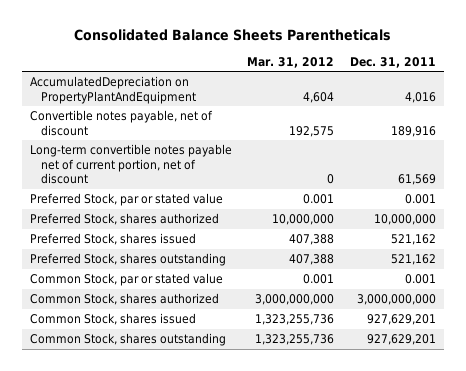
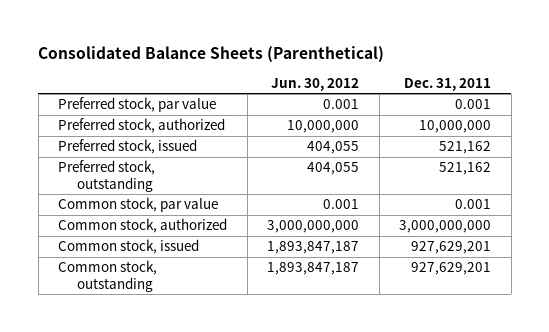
- Consolidated Balance Sheets Parentheticals
+ Consolidated Balance Sheets (Parenthetical)
- | Mar. 31, 2012 | Dec. 31, 2011
+ | Jun. 30, 2012 | Dec. 31, 2011
- AccumulatedDepreciation on PropertyPlantAndEquipment | 4,604 | 4,016
- Convertible notes payable, net of discount | 192,575 | 189,916
- Long-term convertible notes payable net of current portion, net of discount | 0 | 61,569
- Preferred Stock, par or stated value | 0.001 | 0.001
- Preferred Stock, shares authorized | 10,000,000 | 10,000,000
- Preferred Stock, shares issued | 407,388 | 521,162
- Preferred Stock, shares outstanding | 407,388 | 521,162
- Common Stock, par or stated value | 0.001 | 0.001
- Common Stock, shares authorized | 3,000,000,000 | 3,000,000,000
- Common Stock, shares issued | 1,323,255,736 | 927,629,201
- Common Stock, shares outstanding | 1,323,255,736 | 927,629,201
+ Preferred stock, par value | 0.001 | 0.001
+ Preferred stock, authorized | 10,000,000 | 10,000,000
+ Preferred stock, issued | 404,055 | 521,162
+ Preferred stock, outstanding | 404,055 | 521,162
+ Common stock, par value | 0.001 | 0.001
+ Common stock, authorized | 3,000,000,000 | 3,000,000,000
+ Common stock, issued | 1,893,847,187 | 927,629,201
+ Common stock, outstanding | 1,893,847,187 | 927,629,201

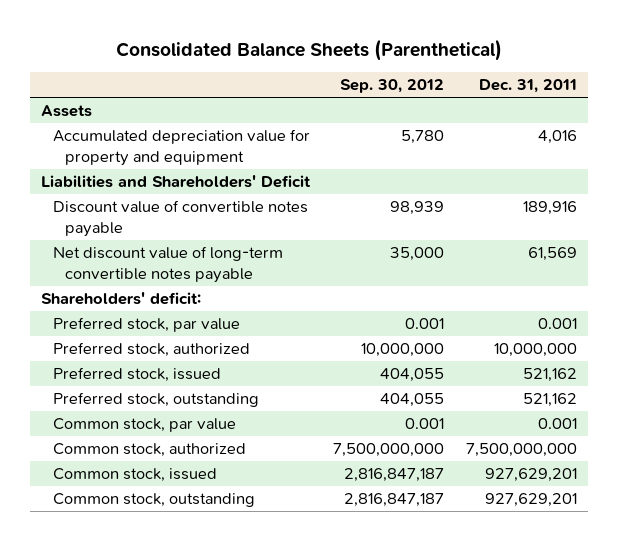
- | Jun. 30, 2012 | Dec. 31, 2011
+ | Sep. 30, 2012 | Dec. 31, 2011
+ Assets
+ Accumulated depreciation value for property and equipment | 5,780 | 4,016
+ Liabilities and Shareholders' Deficit
+ Discount value of convertible notes payable | 98,939 | 189,916
+ Net discount value of long-term convertible notes payable | 35,000 | 61,569
+ Shareholders' deficit:
- Common stock, authorized | 3,000,000,000 | 3,000,000,000
+ Common stock, authorized | 7,500,000,000 | 7,500,000,000

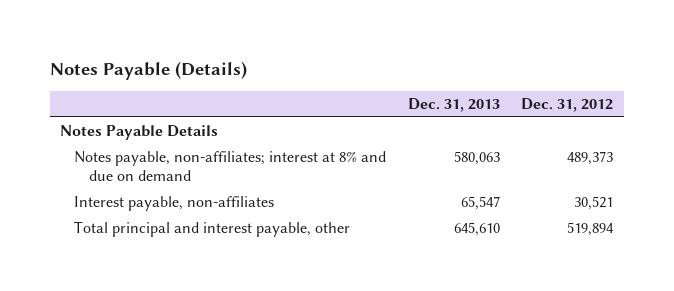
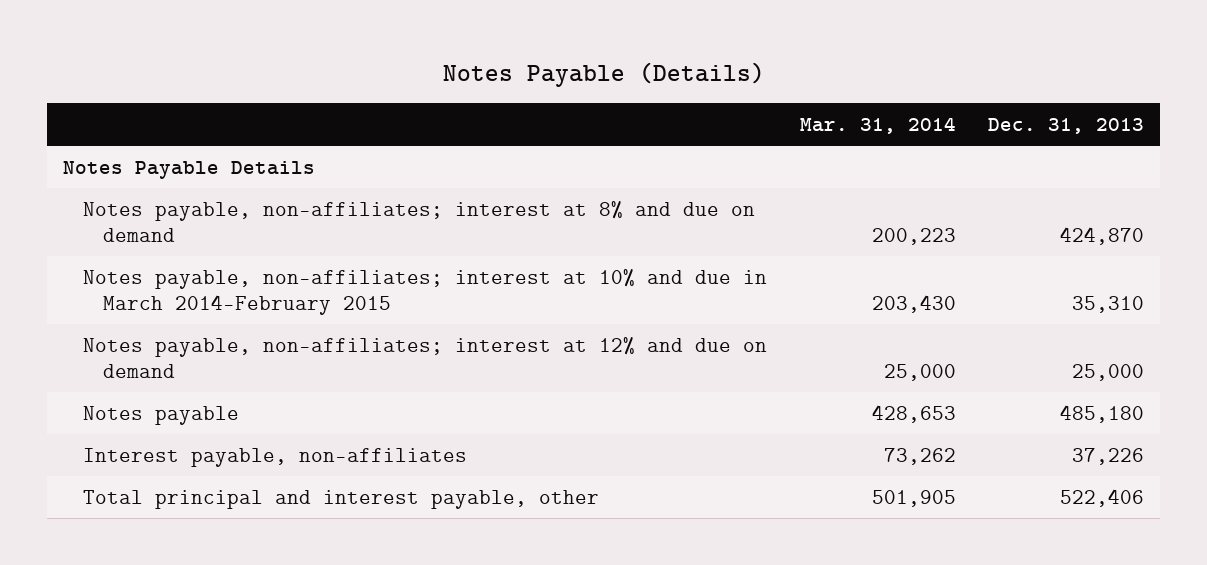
- | Dec. 31, 2013 | Dec. 31, 2012
+ | Mar. 31, 2014 | Dec. 31, 2013
- Notes payable, non-affiliates; interest at 8% and due on demand | 580,063 | 489,373
- Interest payable, non-affiliates | 65,547 | 30,521
- Total principal and interest payable, other | 645,610 | 519,894
+ Notes payable, non-affiliates; interest at 8% and due on demand | 200,223 | 424,870
+ Notes payable, non-affiliates; interest at 10% and due in March 2014-February 2015 | 203,430 | 35,310
+ Notes payable, non-affiliates; interest at 12% and due on demand | 25,000 | 25,000
+ Notes payable | 428,653 | 485,180
+ Interest payable, non-affiliates | 73,262 | 37,226
+ Total principal and interest payable, other | 501,905 | 522,406

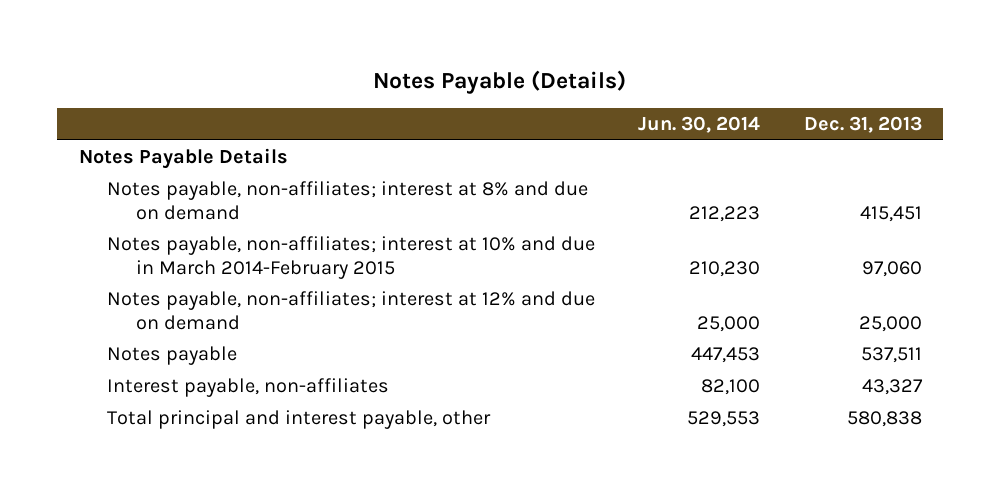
- | Mar. 31, 2014 | Dec. 31, 2013
+ | Jun. 30, 2014 | Dec. 31, 2013
- Notes payable, non-affiliates; interest at 8% and due on demand | 200,223 | 424,870
- Notes payable, non-affiliates; interest at 10% and due in March 2014-February 2015 | 203,430 | 35,310
+ Notes payable, non-affiliates; interest at 8% and due on demand | 212,223 | 415,451
+ Notes payable, non-affiliates; interest at 10% and due in March 2014-February 2015 | 210,230 | 97,060
- Notes payable | 428,653 | 485,180
- Interest payable, non-affiliates | 73,262 | 37,226
- Total principal and interest payable, other | 501,905 | 522,406
+ Notes payable | 447,453 | 537,511
+ Interest payable, non-affiliates | 82,100 | 43,327
+ Total principal and interest payable, other | 529,553 | 580,838

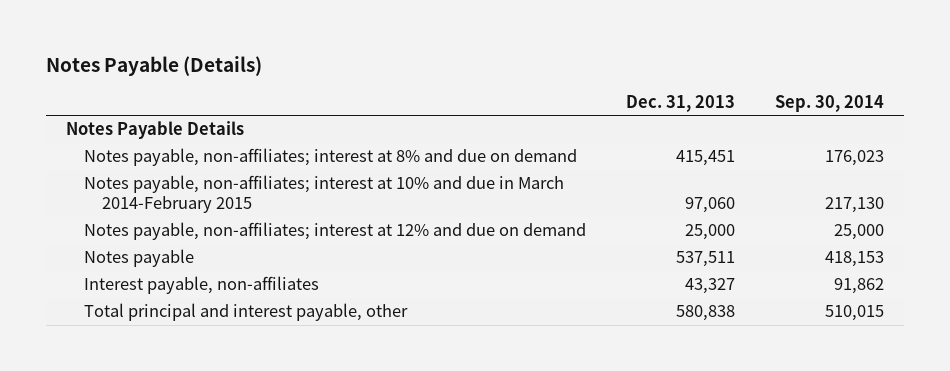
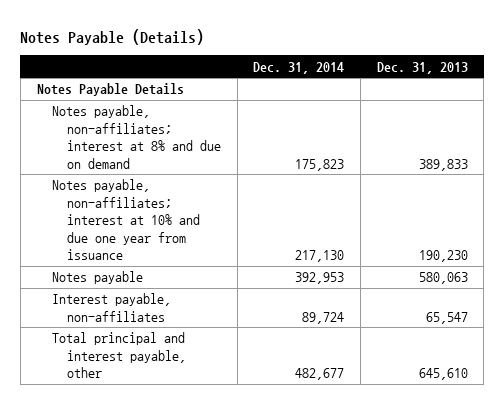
- | Dec. 31, 2013 | Sep. 30, 2014
+ | Dec. 31, 2014 | Dec. 31, 2013
- Notes payable, non-affiliates; interest at 8% and due on demand | 415,451 | 176,023
- Notes payable, non-affiliates; interest at 10% and due in March 2014-February 2015 | 97,060 | 217,130
- Notes payable, non-affiliates; interest at 12% and due on demand | 25,000 | 25,000
- Notes payable | 537,511 | 418,153
- Interest payable, non-affiliates | 43,327 | 91,862
- Total principal and interest payable, other | 580,838 | 510,015
+ Notes payable, non-affiliates; interest at 8% and due on demand | 175,823 | 389,833
+ Notes payable, non-affiliates; interest at 10% and due one year from issuance | 217,130 | 190,230
+ Notes payable | 392,953 | 580,063
+ Interest payable, non-affiliates | 89,724 | 65,547
+ Total principal and interest payable, other | 482,677 | 645,610

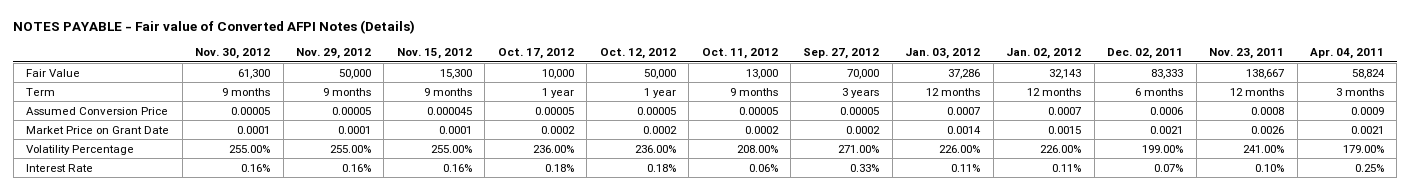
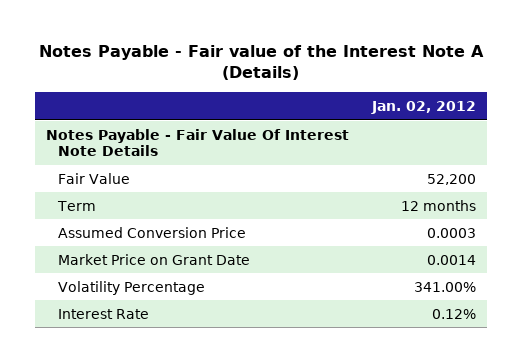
- NOTES PAYABLE - Fair value of Converted AFPI Notes (Details)
+ Notes Payable - Fair value of the Interest Note A (Details)
- | Nov. 30, 2012 | Nov. 29, 2012 | Nov. 15, 2012 | Oct. 17, 2012 | Oct. 12, 2012 | Oct. 11, 2012 | Sep. 27, 2012 | Jan. 03, 2012 | Jan. 02, 2012 | Dec. 02, 2011 | Nov. 23, 2011 | Apr. 04, 2011
+ | Jan. 02, 2012
- Fair Value | 61,300 | 50,000 | 15,300 | 10,000 | 50,000 | 13,000 | 70,000 | 37,286 | 32,143 | 83,333 | 138,667 | 58,824
+ Notes Payable - Fair Value Of Interest Note Details
+ Fair Value | 52,200
- Assumed Conversion Price | 0.00005 | 0.00005 | 0.000045 | 0.00005 | 0.00005 | 0.00005 | 0.00005 | 0.0007 | 0.0007 | 0.0006 | 0.0008 | 0.0009
- Market Price on Grant Date | 0.0001 | 0.0001 | 0.0001 | 0.0002 | 0.0002 | 0.0002 | 0.0002 | 0.0014 | 0.0015 | 0.0021 | 0.0026 | 0.0021
- Volatility Percentage | 255.00% | 255.00% | 255.00% | 236.00% | 236.00% | 208.00% | 271.00% | 226.00% | 226.00% | 199.00% | 241.00% | 179.00%
- Interest Rate | 0.16% | 0.16% | 0.16% | 0.18% | 0.18% | 0.06% | 0.33% | 0.11% | 0.11% | 0.07% | 0.10% | 0.25%
+ Assumed Conversion Price | 0.0003
+ Market Price on Grant Date | 0.0014
+ Volatility Percentage | 341.00%
+ Interest Rate | 0.12%

